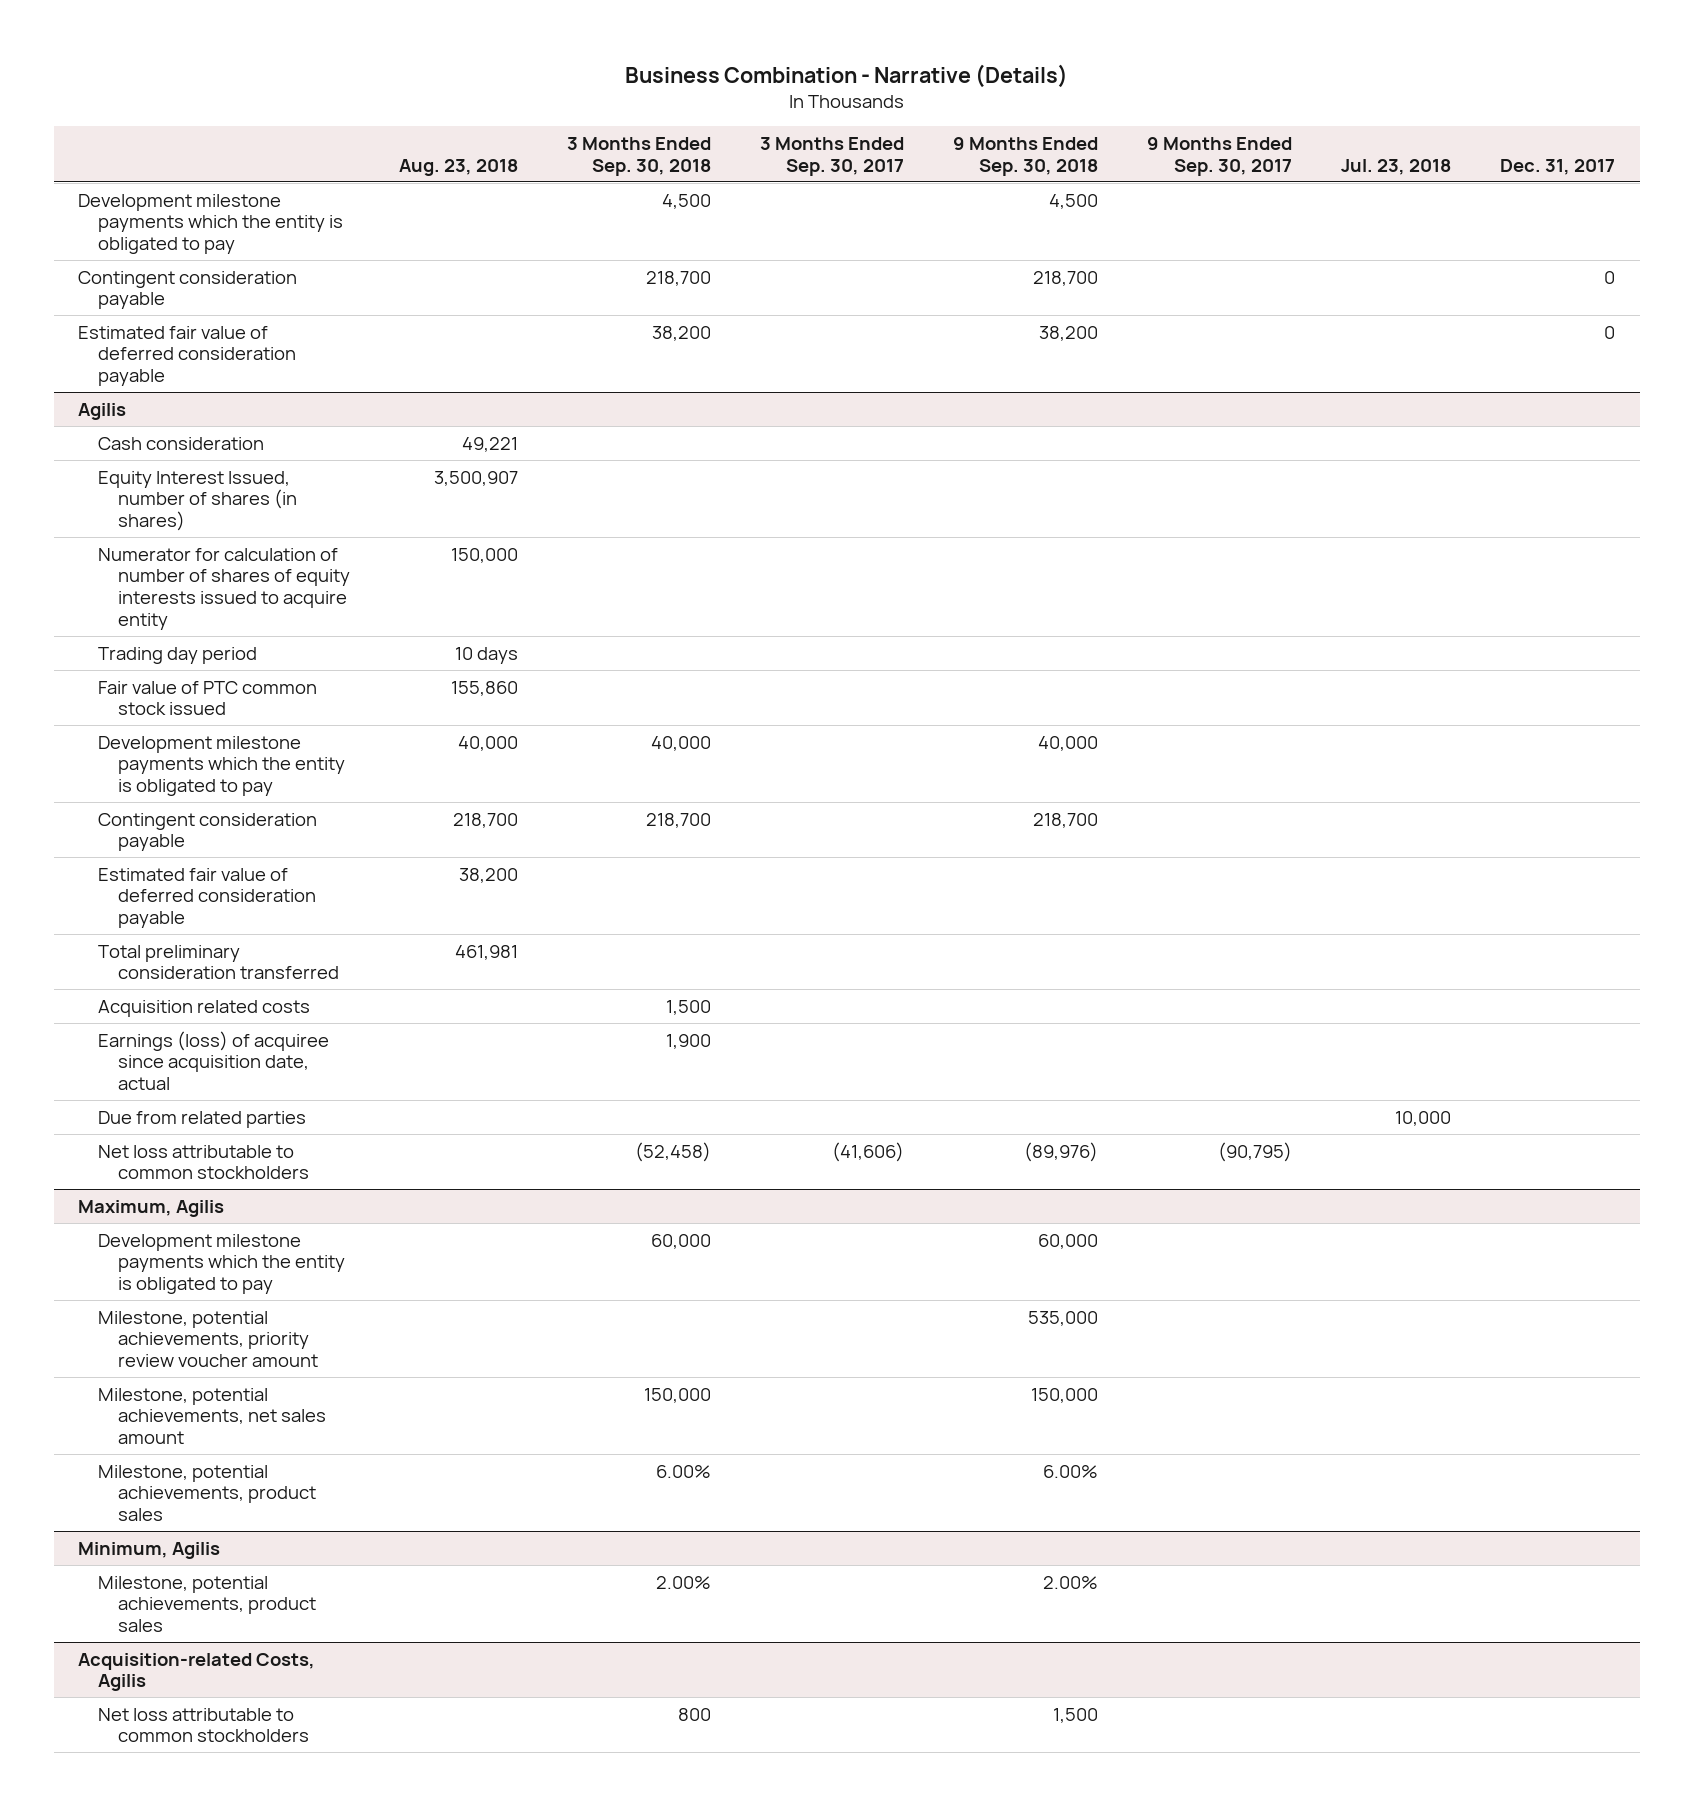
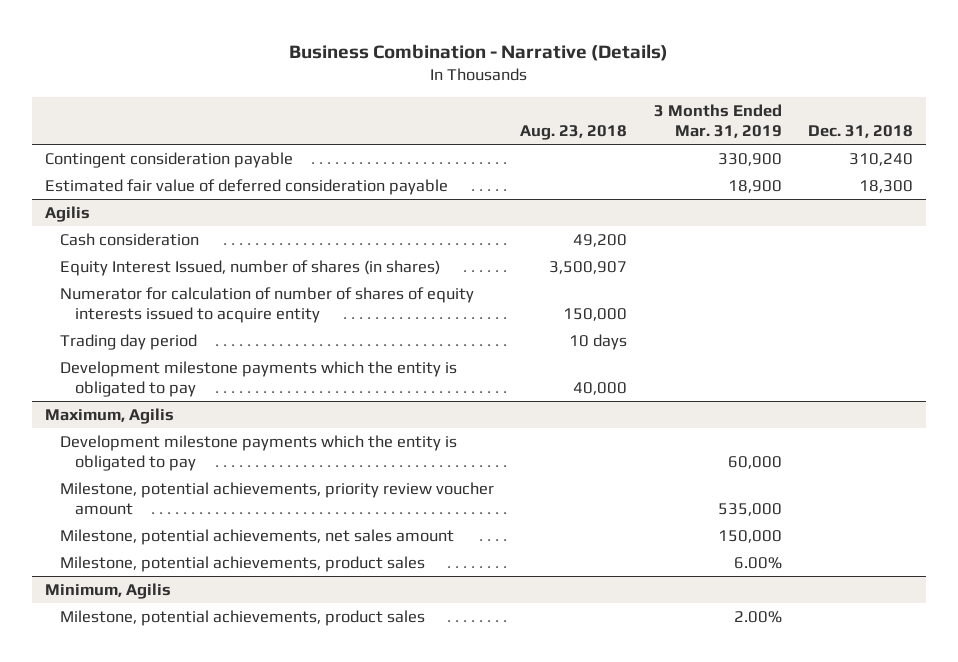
- | Aug. 23, 2018 | 3 Months Ended Sep. 30, 2018 | 3 Months Ended Sep. 30, 2017 | 9 Months Ended Sep. 30, 2018 | 9 Months Ended Sep. 30, 2017 | Jul. 23, 2018 | Dec. 31, 2017
+ | Aug. 23, 2018 | 3 Months Ended Mar. 31, 2019 | Dec. 31, 2018
- Development milestone payments which the entity is obligated to pay | | 4,500 | | 4,500 | | |
@ Agilis
- Cash consideration | 49,221 | | | | | |
+ Cash consideration | 49,200 | |
- Fair value of PTC common stock issued | 155,860 | | | | | |
- Contingent consideration payable | 218,700 | 218,700 | | 218,700 | | |
- Estimated fair value of deferred consideration payable | 38,200 | | | | | |
- Total preliminary consideration transferred | 461,981 | | | | | |
- Acquisition related costs | | 1,500 | | | | |
- Earnings (loss) of acquiree since acquisition date, actual | | 1,900 | | | | |
- Due from related parties | | | | | | 10,000 |
- Net loss attributable to common stockholders | | (52,458) | (41,606) | (89,976) | (90,795) | |
- Acquisition-related Costs, Agilis
- Net loss attributable to common stockholders | | 800 | | 1,500 | | |

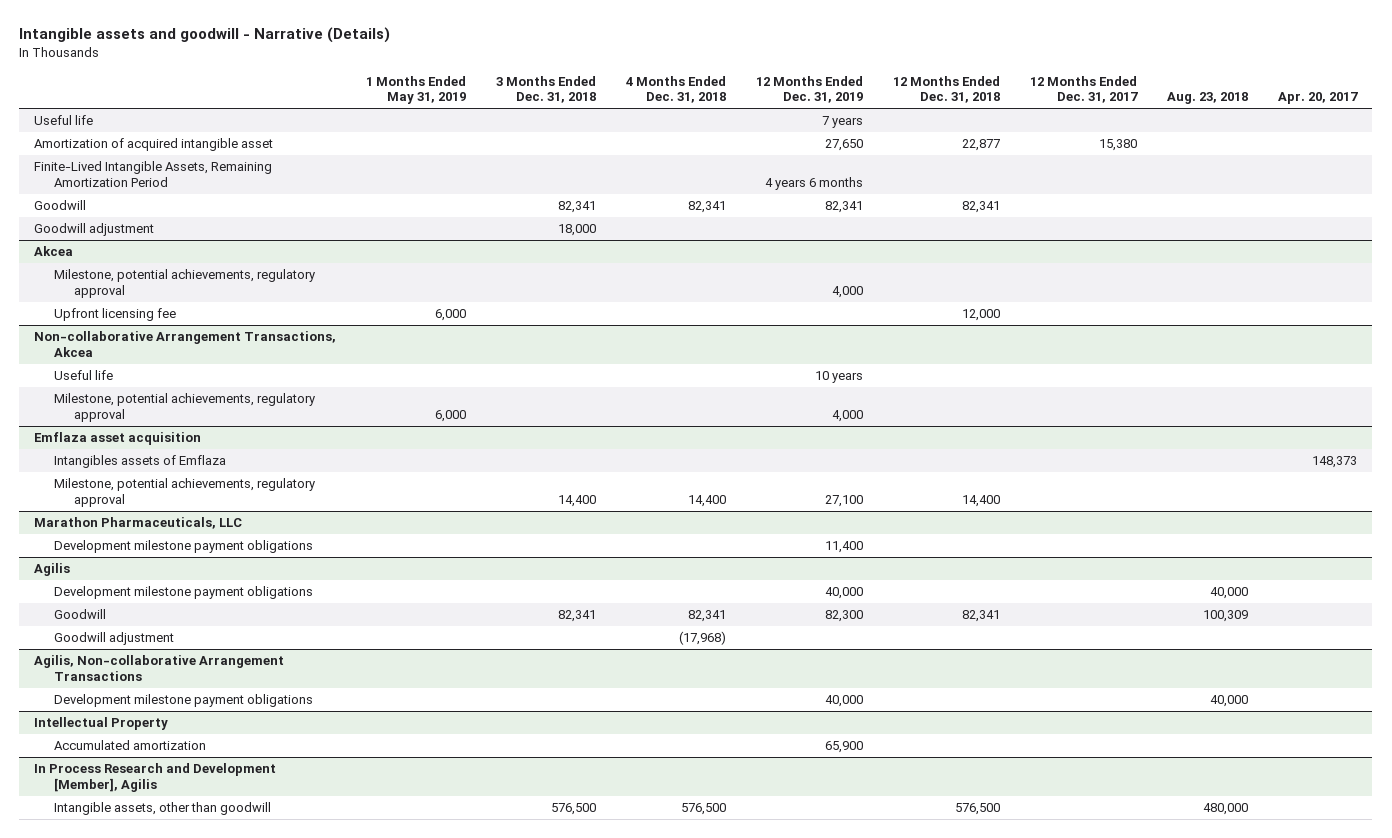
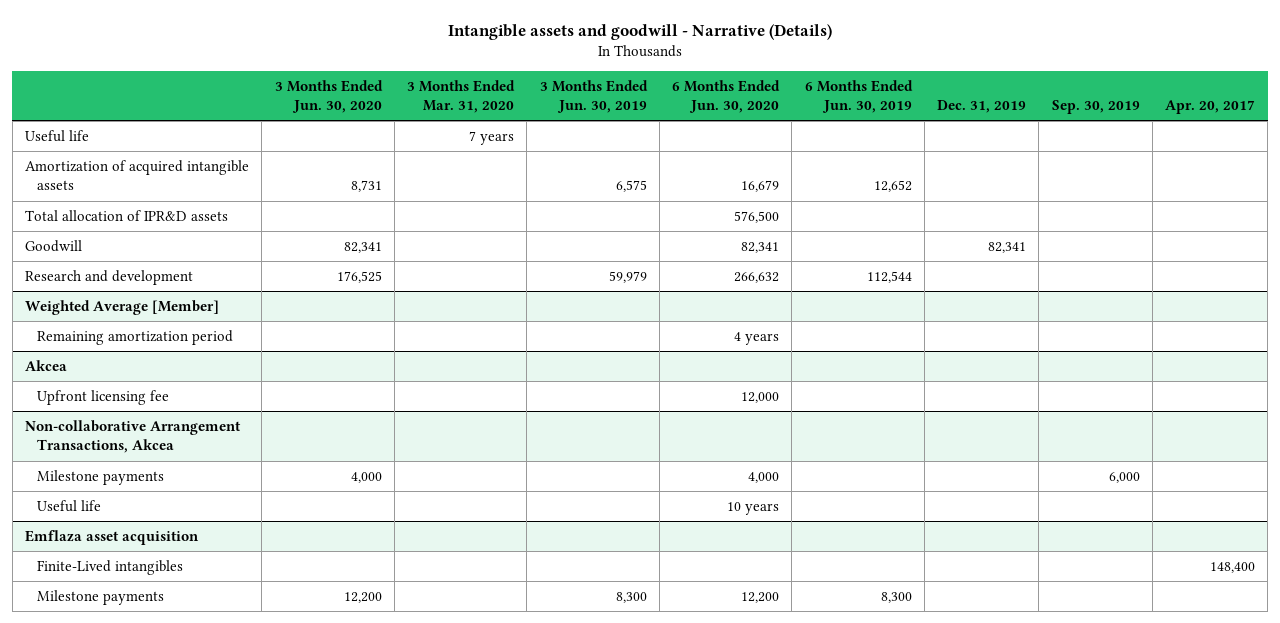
- | 1 Months Ended May 31, 2019 | 3 Months Ended Dec. 31, 2018 | 4 Months Ended Dec. 31, 2018 | 12 Months Ended Dec. 31, 2019 | 12 Months Ended Dec. 31, 2018 | 12 Months Ended Dec. 31, 2017 | Aug. 23, 2018 | Apr. 20, 2017
+ | 3 Months Ended Jun. 30, 2020 | 3 Months Ended Mar. 31, 2020 | 3 Months Ended Jun. 30, 2019 | 6 Months Ended Jun. 30, 2020 | 6 Months Ended Jun. 30, 2019 | Dec. 31, 2019 | Sep. 30, 2019 | Apr. 20, 2017
- Amortization of acquired intangible asset | | | | 27,650 | 22,877 | 15,380 | |
- Finite-Lived Intangible Assets, Remaining Amortization Period | | | | 4 years 6 months | | | |
+ Amortization of acquired intangible assets | 8,731 | | 6,575 | 16,679 | 12,652 | | |
+ Total allocation of IPR&D assets | | | | 576,500 | | | |
- Goodwill adjustment | | 18,000 | | | | | |
+ Research and development | 176,525 | | 59,979 | 266,632 | 112,544 | | |
+ Weighted Average [Member]
+ Remaining amortization period | | | | 4 years | | | |
@ Akcea
- Milestone, potential achievements, regulatory approval | | | | 4,000 | | | |
@ Non-collaborative Arrangement Transactions, Akcea
+ Milestone payments | 4,000 | | | 4,000 | | | 6,000 |
- Milestone, potential achievements, regulatory approval | 6,000 | | | 4,000 | | | |
@ Emflaza asset acquisition
- Intangibles assets of Emflaza | | | | | | | | 148,373
- Milestone, potential achievements, regulatory approval | | 14,400 | 14,400 | 27,100 | 14,400 | | |
- Marathon Pharmaceuticals, LLC
- Development milestone payment obligations | | | | 11,400 | | | |
- Agilis
- Development milestone payment obligations | | | | 40,000 | | | 40,000 |
- Goodwill | | 82,341 | 82,341 | 82,300 | 82,341 | | 100,309 |
- Goodwill adjustment | | | (17,968) | | | | |
- Agilis, Non-collaborative Arrangement Transactions
- Development milestone payment obligations | | | | 40,000 | | | 40,000 |
- Intellectual Property
- Accumulated amortization | | | | 65,900 | | | |
- In Process Research and Development [Member], Agilis
- Intangible assets, other than goodwill | | 576,500 | 576,500 | | 576,500 | | 480,000 |
@ Emflaza asset acquisition
+ Finite-Lived intangibles | | | | | | | | 148,400
+ Milestone payments | 12,200 | | 8,300 | 12,200 | 8,300 | | |

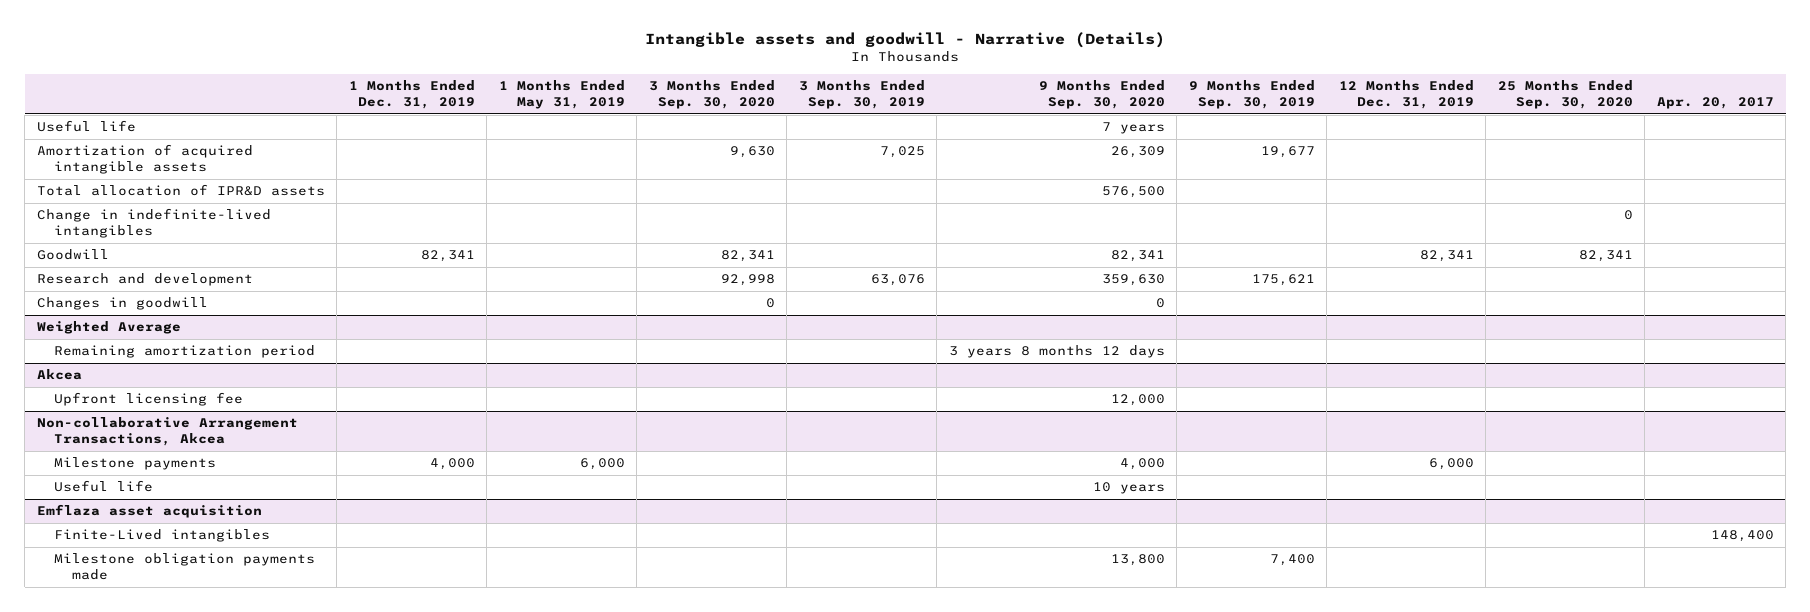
- | 3 Months Ended Jun. 30, 2020 | 3 Months Ended Mar. 31, 2020 | 3 Months Ended Jun. 30, 2019 | 6 Months Ended Jun. 30, 2020 | 6 Months Ended Jun. 30, 2019 | Dec. 31, 2019 | Sep. 30, 2019 | Apr. 20, 2017
+ | 1 Months Ended Dec. 31, 2019 | 1 Months Ended May 31, 2019 | 3 Months Ended Sep. 30, 2020 | 3 Months Ended Sep. 30, 2019 | 9 Months Ended Sep. 30, 2020 | 9 Months Ended Sep. 30, 2019 | 12 Months Ended Dec. 31, 2019 | 25 Months Ended Sep. 30, 2020 | Apr. 20, 2017
+ Change in indefinite-lived intangibles | | | | | | | | 0 |
- Weighted Average [Member]
+ Changes in goodwill | | | 0 | | 0 | | | |
+ Weighted Average
@ Emflaza asset acquisition
- Milestone payments | 12,200 | | 8,300 | 12,200 | 8,300 | | |
+ Milestone obligation payments made | | | | | 13,800 | 7,400 | | |

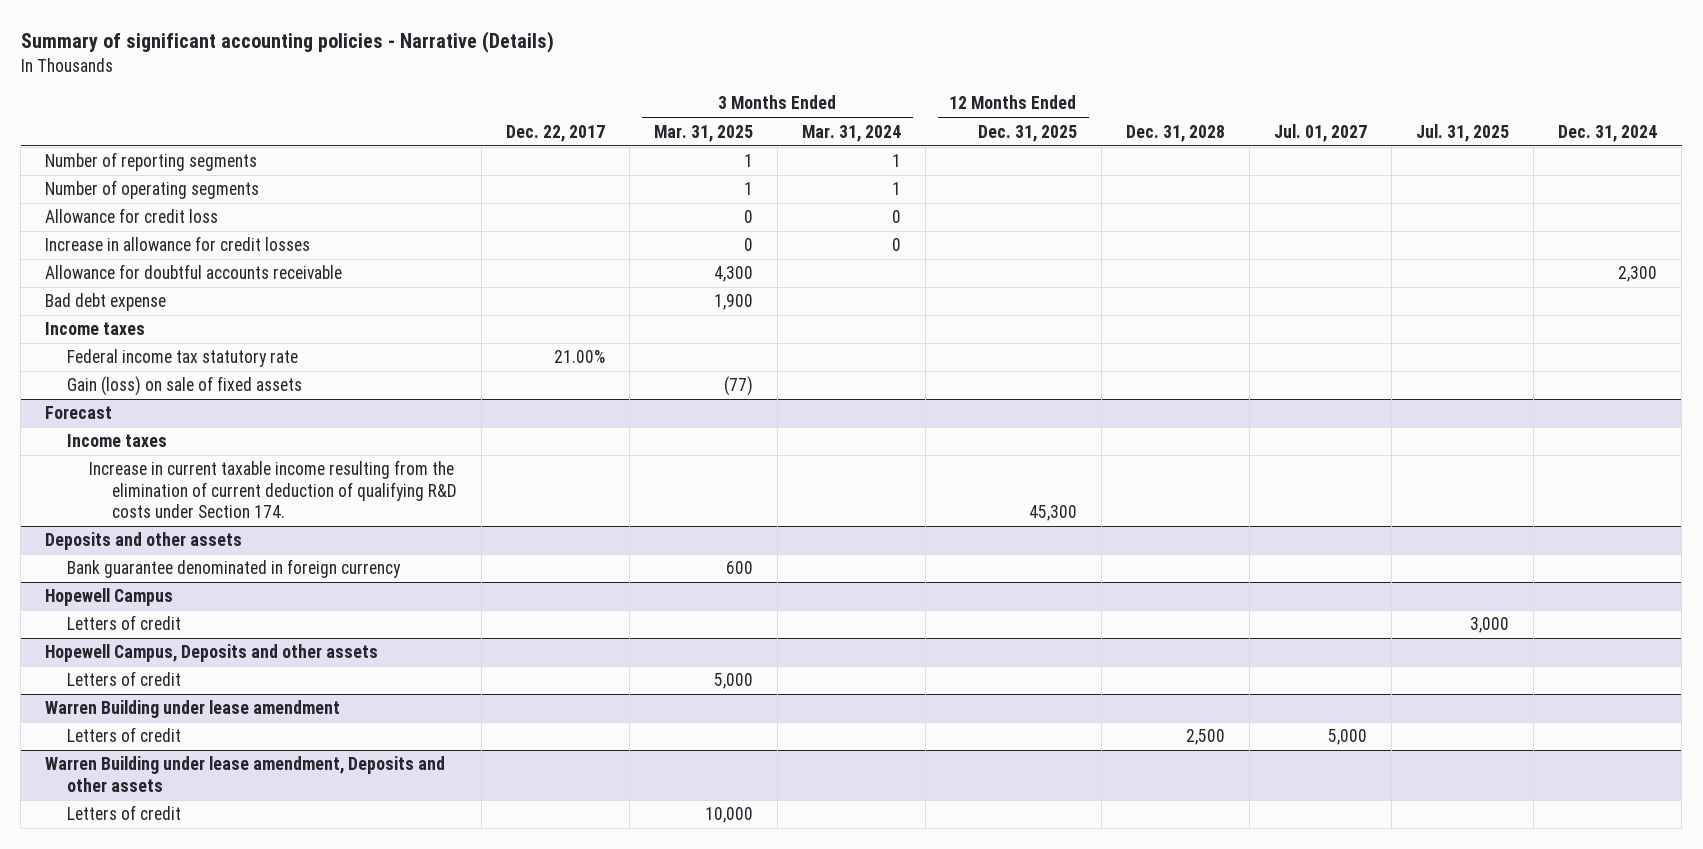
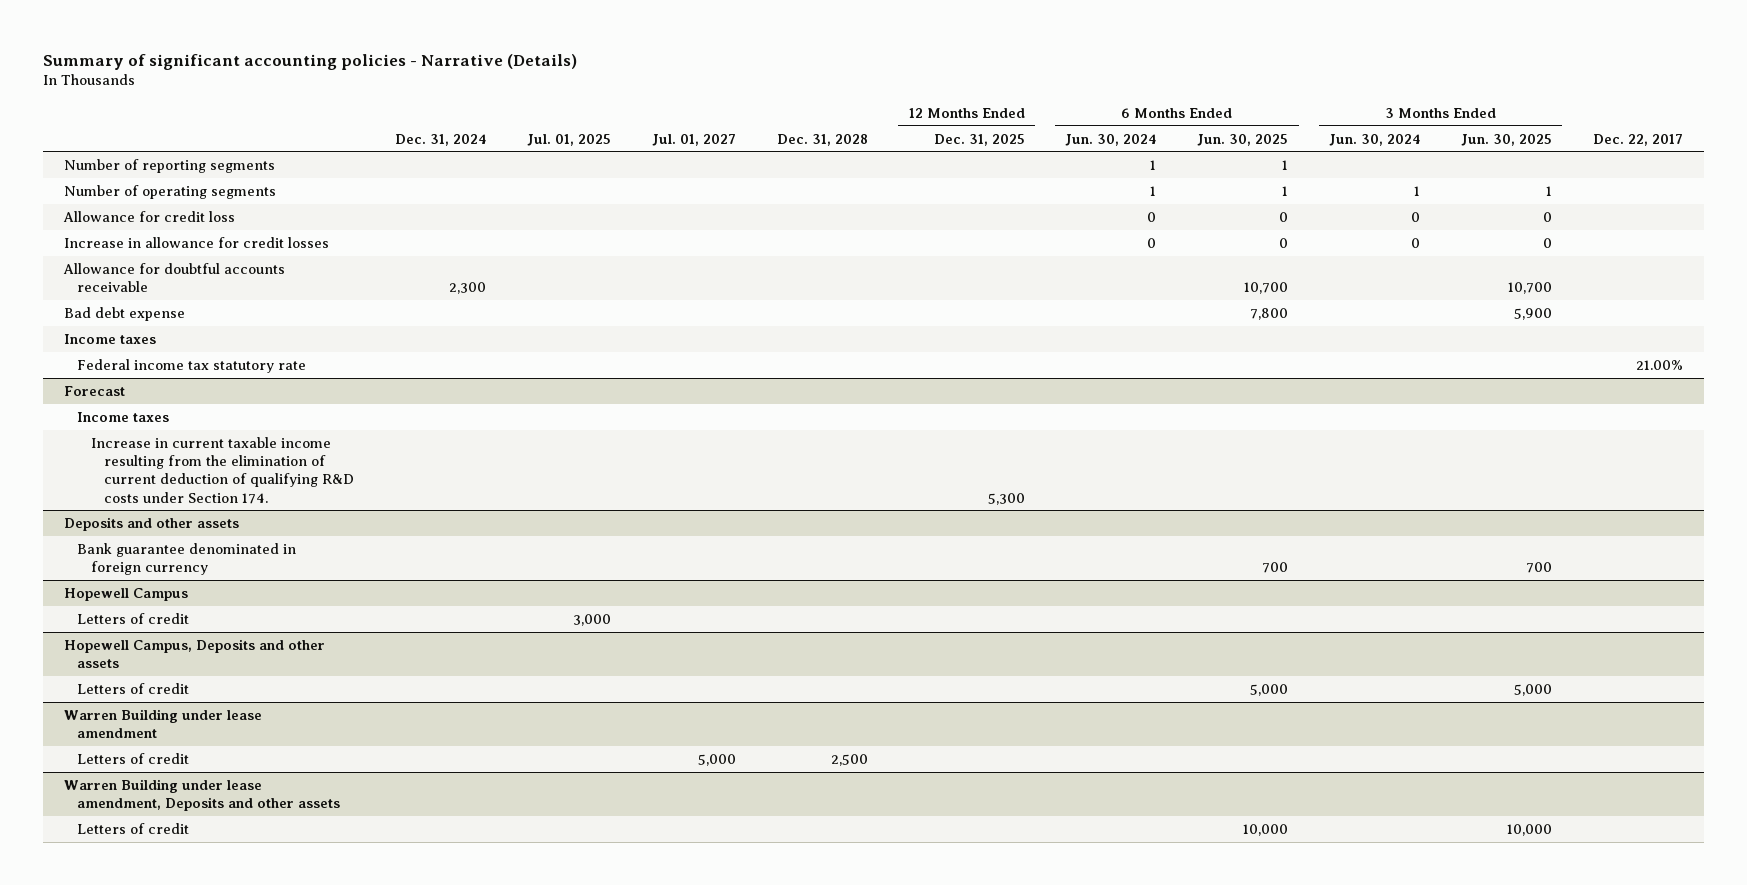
- | Dec. 22, 2017 | 3 Months Ended Mar. 31, 2025 | 3 Months Ended Mar. 31, 2024 | 12 Months Ended Dec. 31, 2025 | Dec. 31, 2028 | Jul. 01, 2027 | Jul. 31, 2025 | Dec. 31, 2024
+ | Dec. 31, 2024 | Jul. 01, 2025 | Jul. 01, 2027 | Dec. 31, 2028 | 12 Months Ended Dec. 31, 2025 | 6 Months Ended Jun. 30, 2024 | 6 Months Ended Jun. 30, 2025 | 3 Months Ended Jun. 30, 2024 | 3 Months Ended Jun. 30, 2025 | Dec. 22, 2017
- Gain (loss) on sale of fixed assets | | (77) | | | | | |
@ Forecast
- Increase in current taxable income resulting from the elimination of current deduction of qualifying R&D costs under Section 174. | | | | 45,300 | | | |
+ Increase in current taxable income resulting from the elimination of current deduction of qualifying R&D costs under Section 174. | | | | | 5,300 | | | | |

